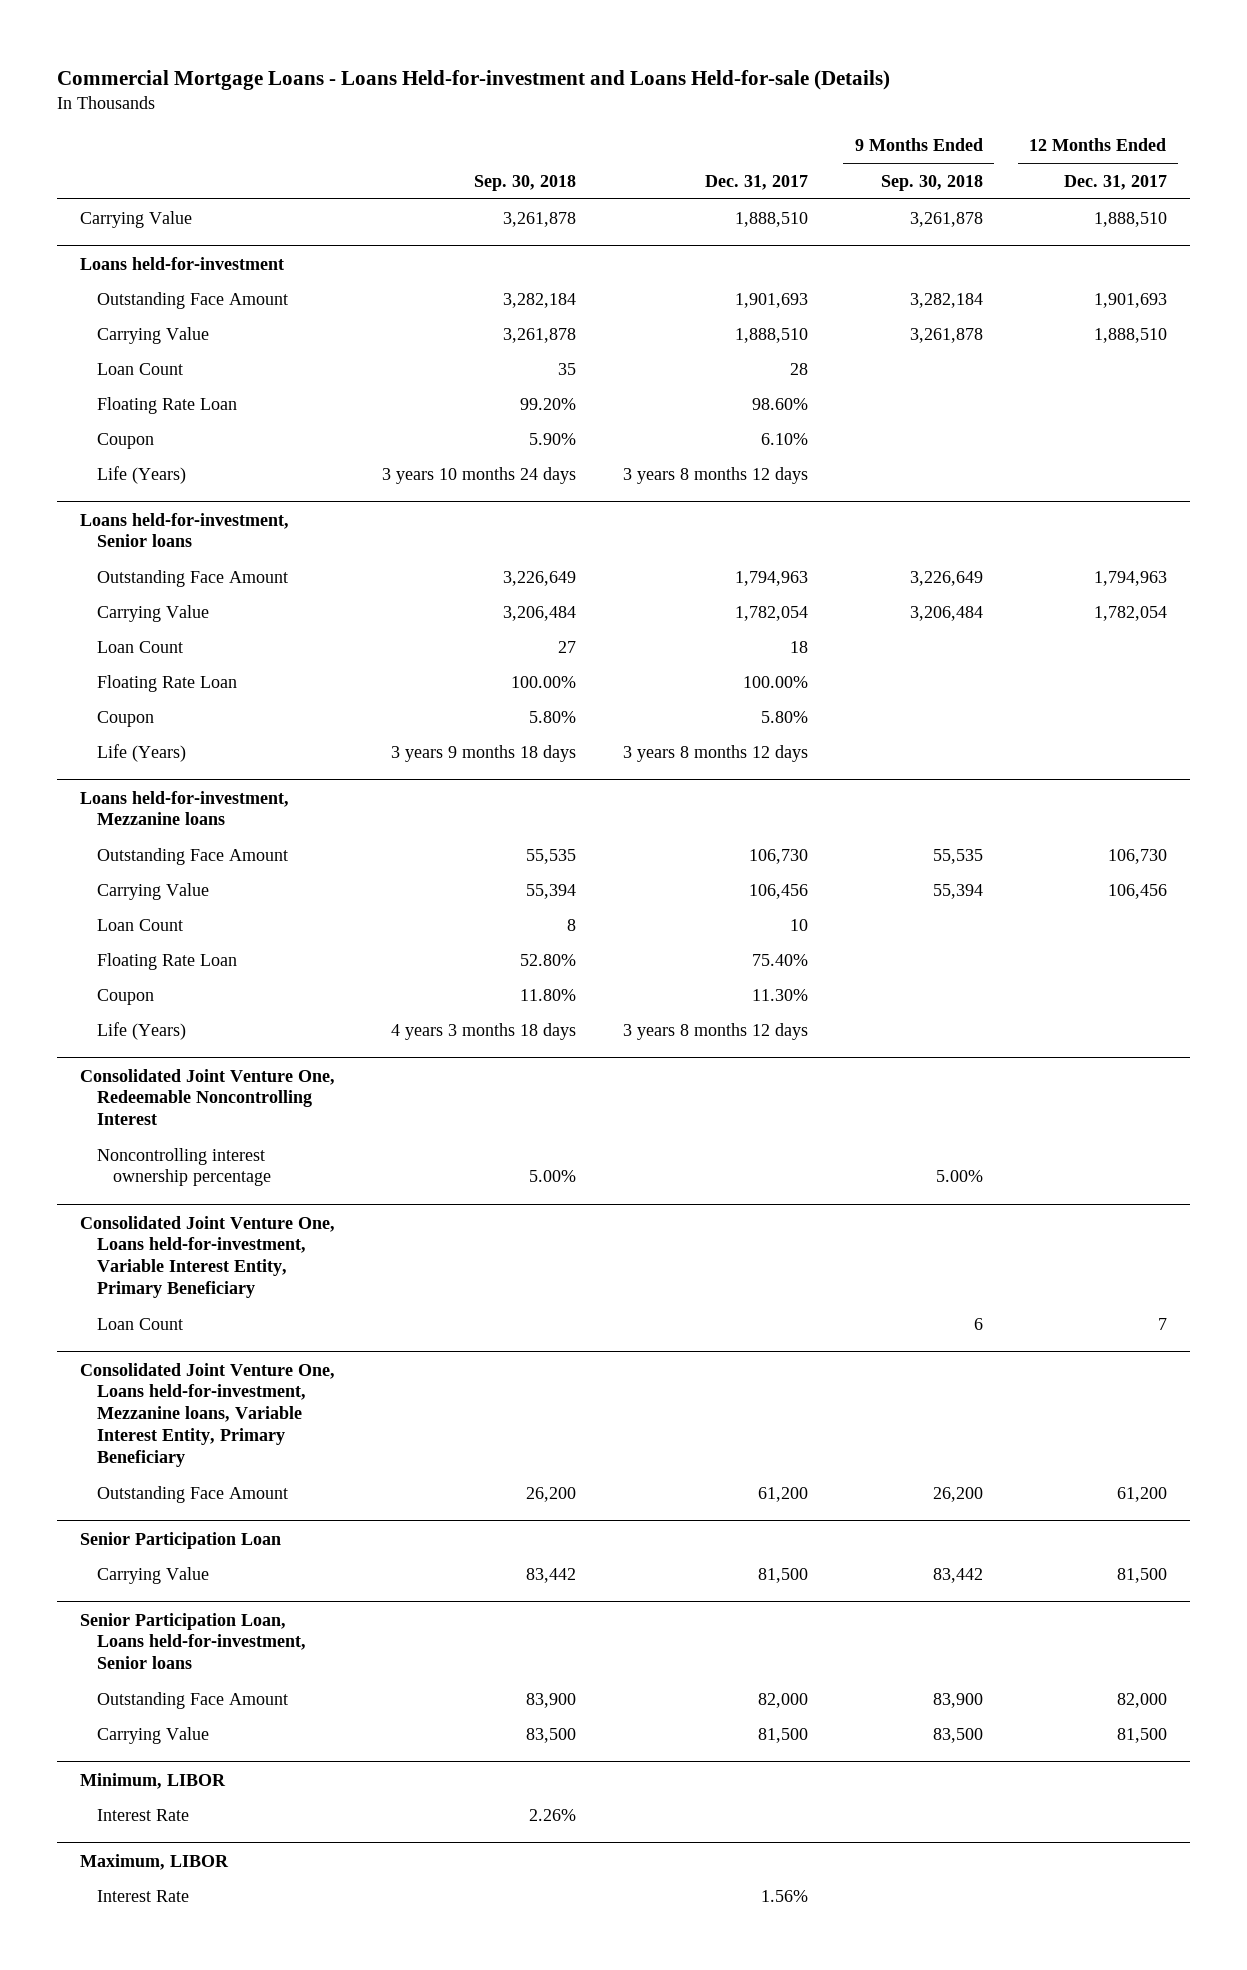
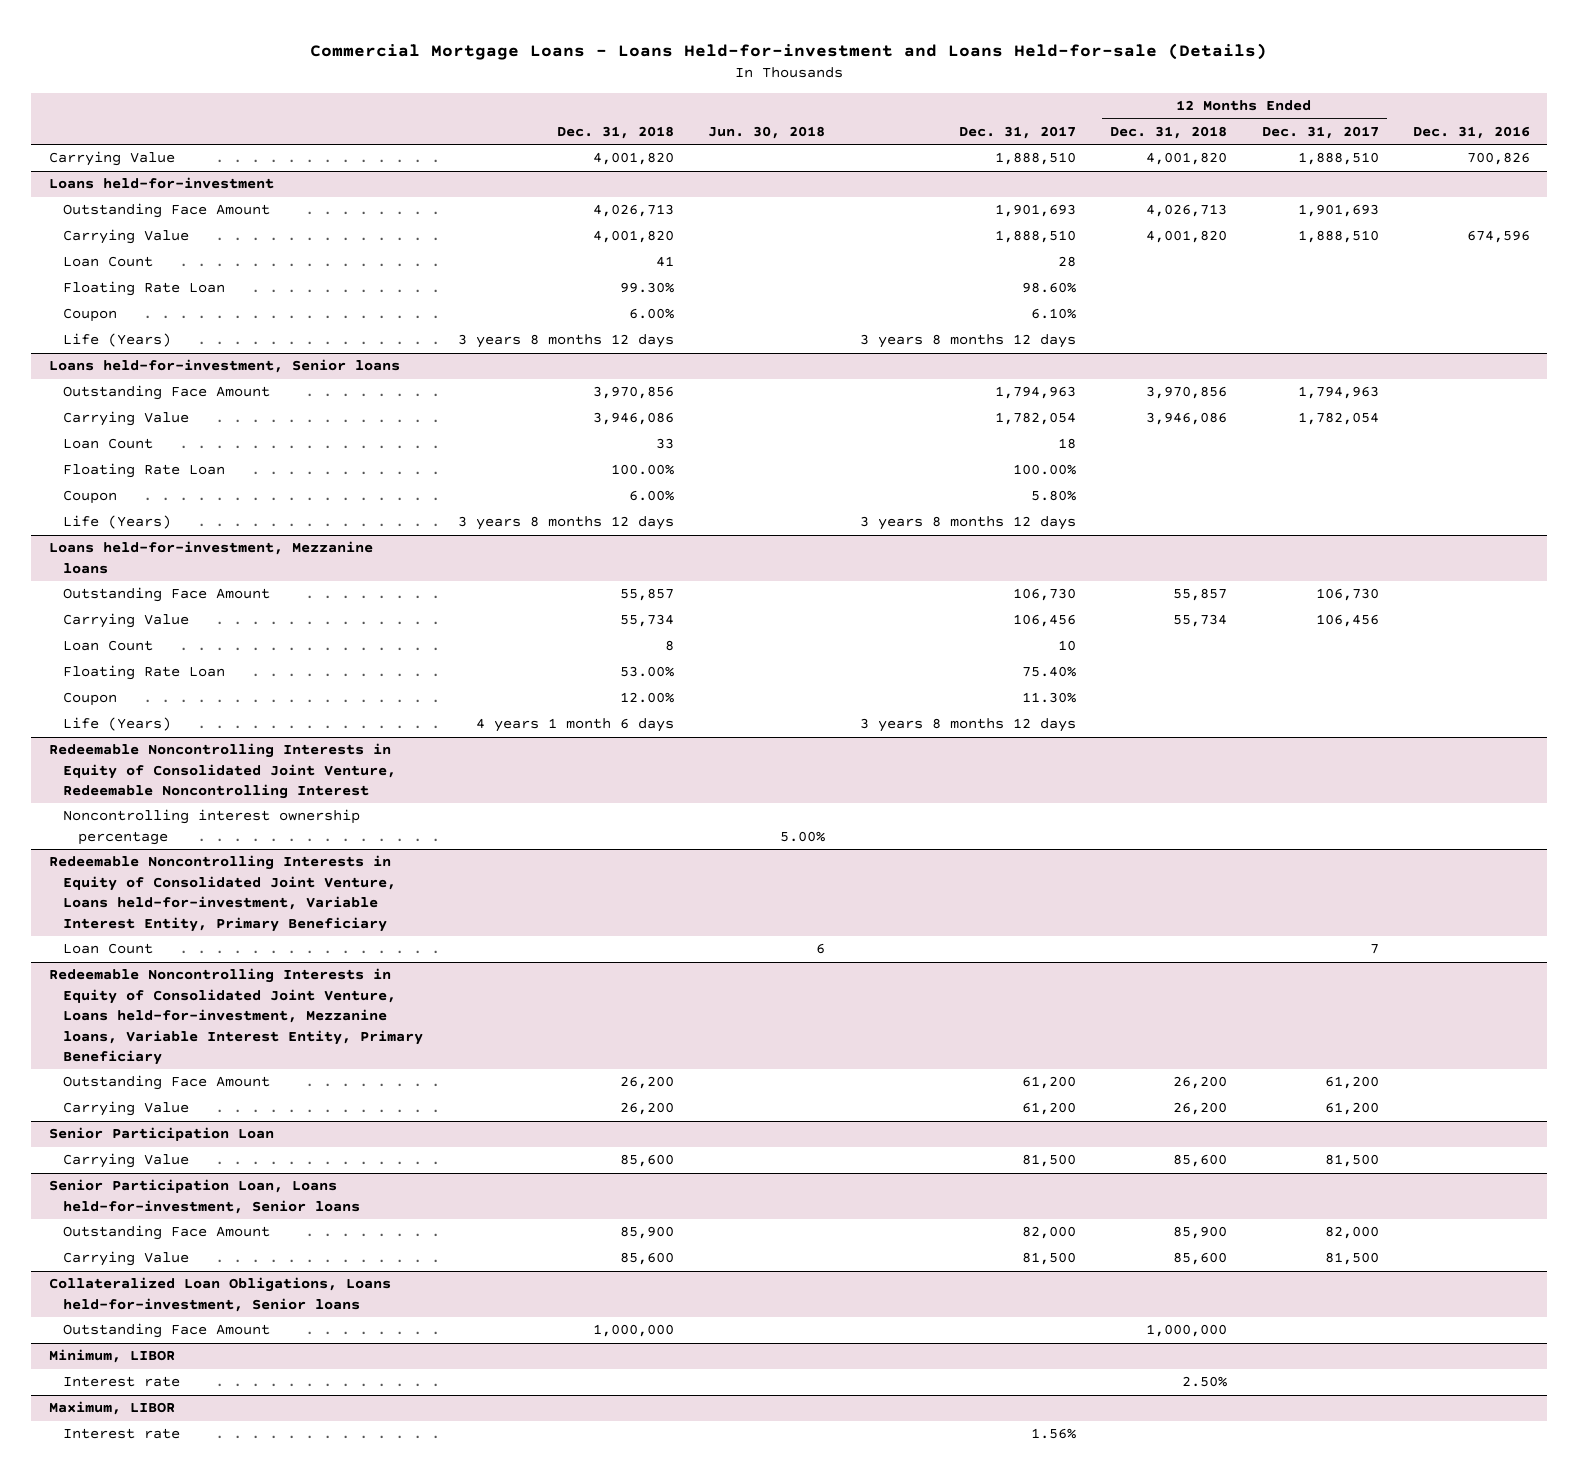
- | Sep. 30, 2018 | Dec. 31, 2017 | 9 Months Ended Sep. 30, 2018 | 12 Months Ended Dec. 31, 2017
+ | Dec. 31, 2018 | Jun. 30, 2018 | Dec. 31, 2017 | 12 Months Ended Dec. 31, 2018 | 12 Months Ended Dec. 31, 2017 | Dec. 31, 2016
- Consolidated Joint Venture One, Redeemable Noncontrolling Interest
+ Redeemable Noncontrolling Interests in Equity of Consolidated Joint Venture, Redeemable Noncontrolling Interest
- Consolidated Joint Venture One, Loans held-for-investment, Variable Interest Entity, Primary Beneficiary
+ Redeemable Noncontrolling Interests in Equity of Consolidated Joint Venture, Loans held-for-investment, Variable Interest Entity, Primary Beneficiary
- Consolidated Joint Venture One, Loans held-for-investment, Mezzanine loans, Variable Interest Entity, Primary Beneficiary
+ Redeemable Noncontrolling Interests in Equity of Consolidated Joint Venture, Loans held-for-investment, Mezzanine loans, Variable Interest Entity, Primary Beneficiary
+ Carrying Value | 26,200 | | 61,200 | 26,200 | 61,200 |
+ Collateralized Loan Obligations, Loans held-for-investment, Senior loans
+ Outstanding Face Amount | 1,000,000 | | | 1,000,000 | |
@ Minimum, LIBOR
- Interest Rate | 2.26% | | |
+ Interest rate | | | | 2.50% | |
@ Maximum, LIBOR
- Interest Rate | | 1.56% | |
+ Interest rate | | | 1.56% | | |

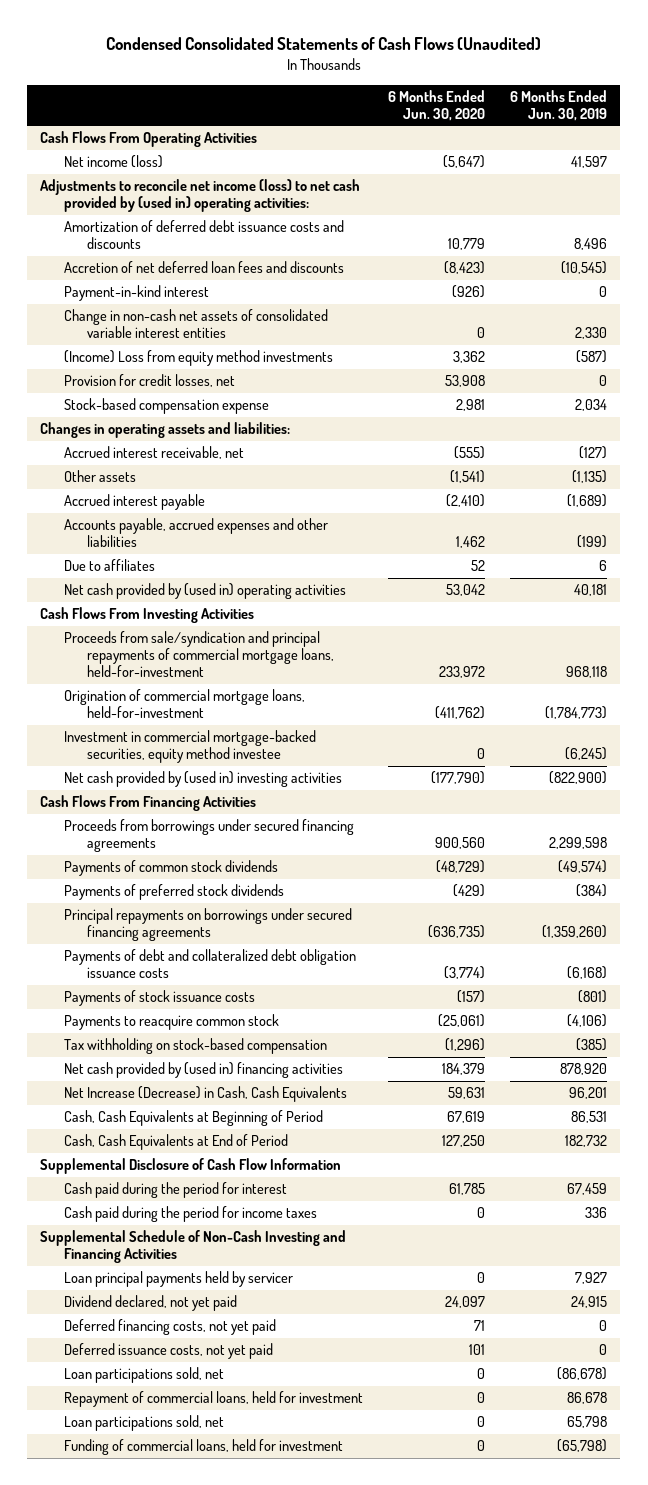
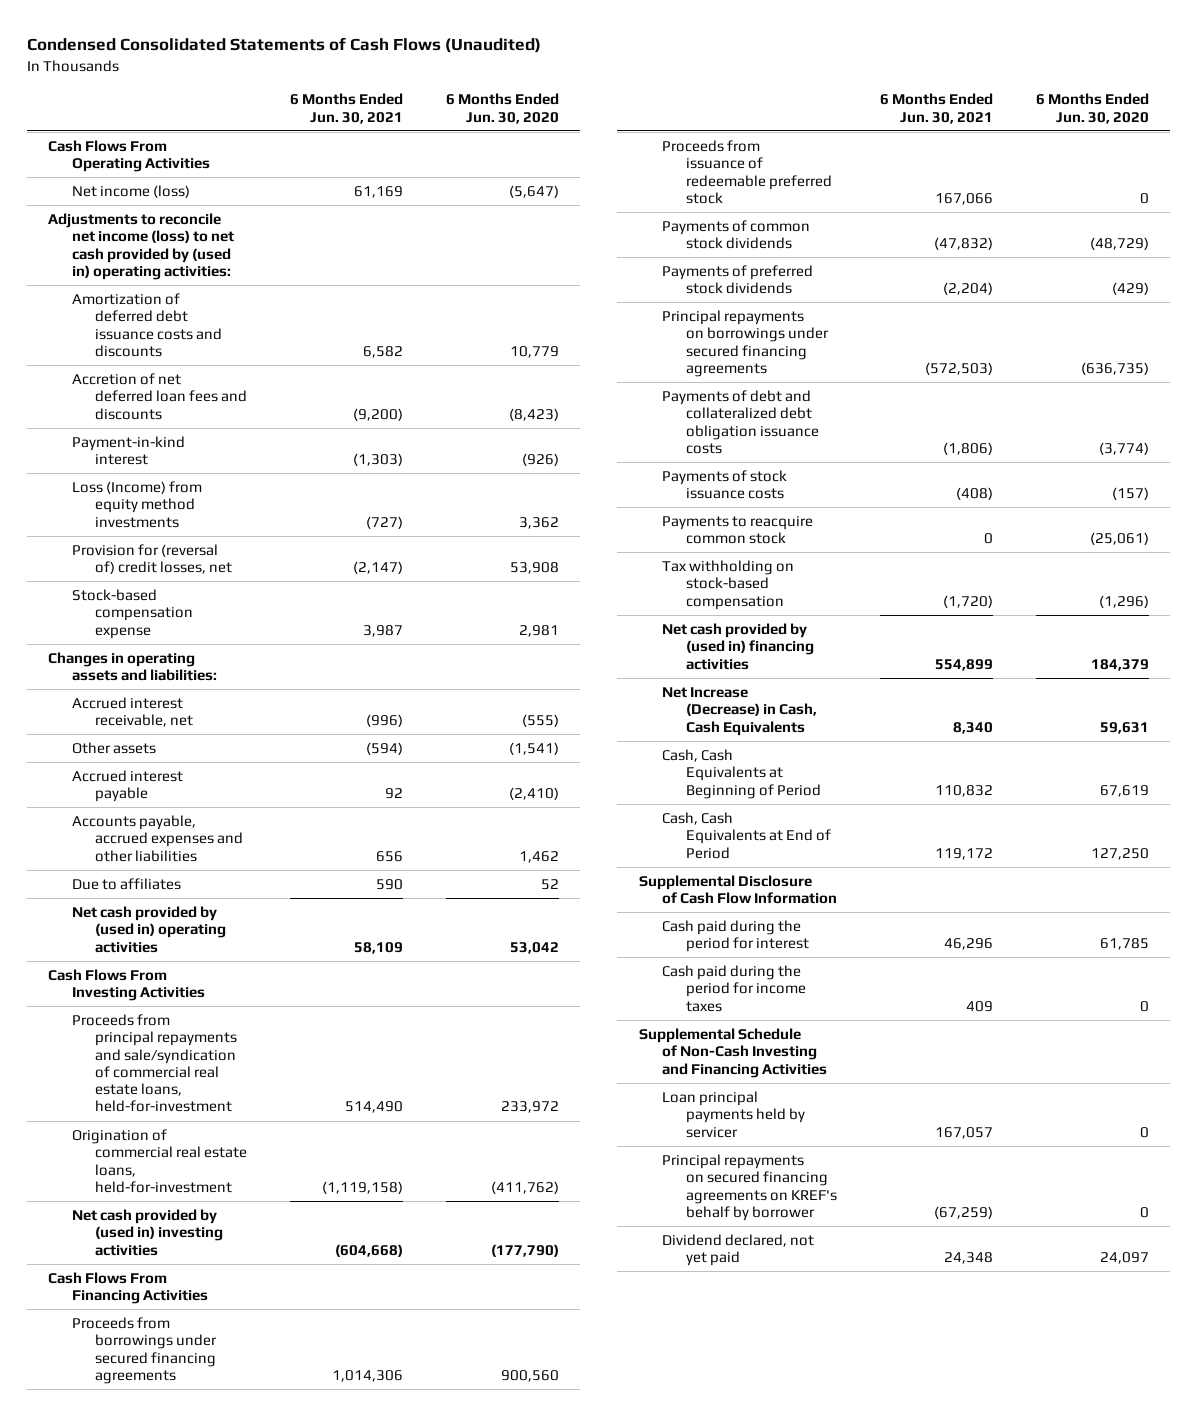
- | 6 Months Ended Jun. 30, 2020 | 6 Months Ended Jun. 30, 2019
+ | 6 Months Ended Jun. 30, 2021 | 6 Months Ended Jun. 30, 2020
- Change in non-cash net assets of consolidated variable interest entities | 0 | 2,330
- (Income) Loss from equity method investments | 3,362 | (587)
- Provision for credit losses, net | 53,908 | 0
+ Loss (Income) from equity method investments | (727) | 3,362
+ Provision for (reversal of) credit losses, net | (2,147) | 53,908
- Proceeds from sale/syndication and principal repayments of commercial mortgage loans, held-for-investment | 233,972 | 968,118
- Origination of commercial mortgage loans, held-for-investment | (411,762) | (1,784,773)
- Investment in commercial mortgage-backed securities, equity method investee | 0 | (6,245)
+ Proceeds from principal repayments and sale/syndication of commercial real estate loans, held-for-investment | 514,490 | 233,972
+ Origination of commercial real estate loans, held-for-investment | (1,119,158) | (411,762)
+ Proceeds from issuance of redeemable preferred stock | 167,066 | 0
+ Principal repayments on secured financing agreements on KREF's behalf by borrower | (67,259) | 0
- Deferred financing costs, not yet paid | 71 | 0
- Deferred issuance costs, not yet paid | 101 | 0
- Loan participations sold, net | 0 | (86,678)
- Repayment of commercial loans, held for investment | 0 | 86,678
- Loan participations sold, net | 0 | 65,798
- Funding of commercial loans, held for investment | 0 | (65,798)

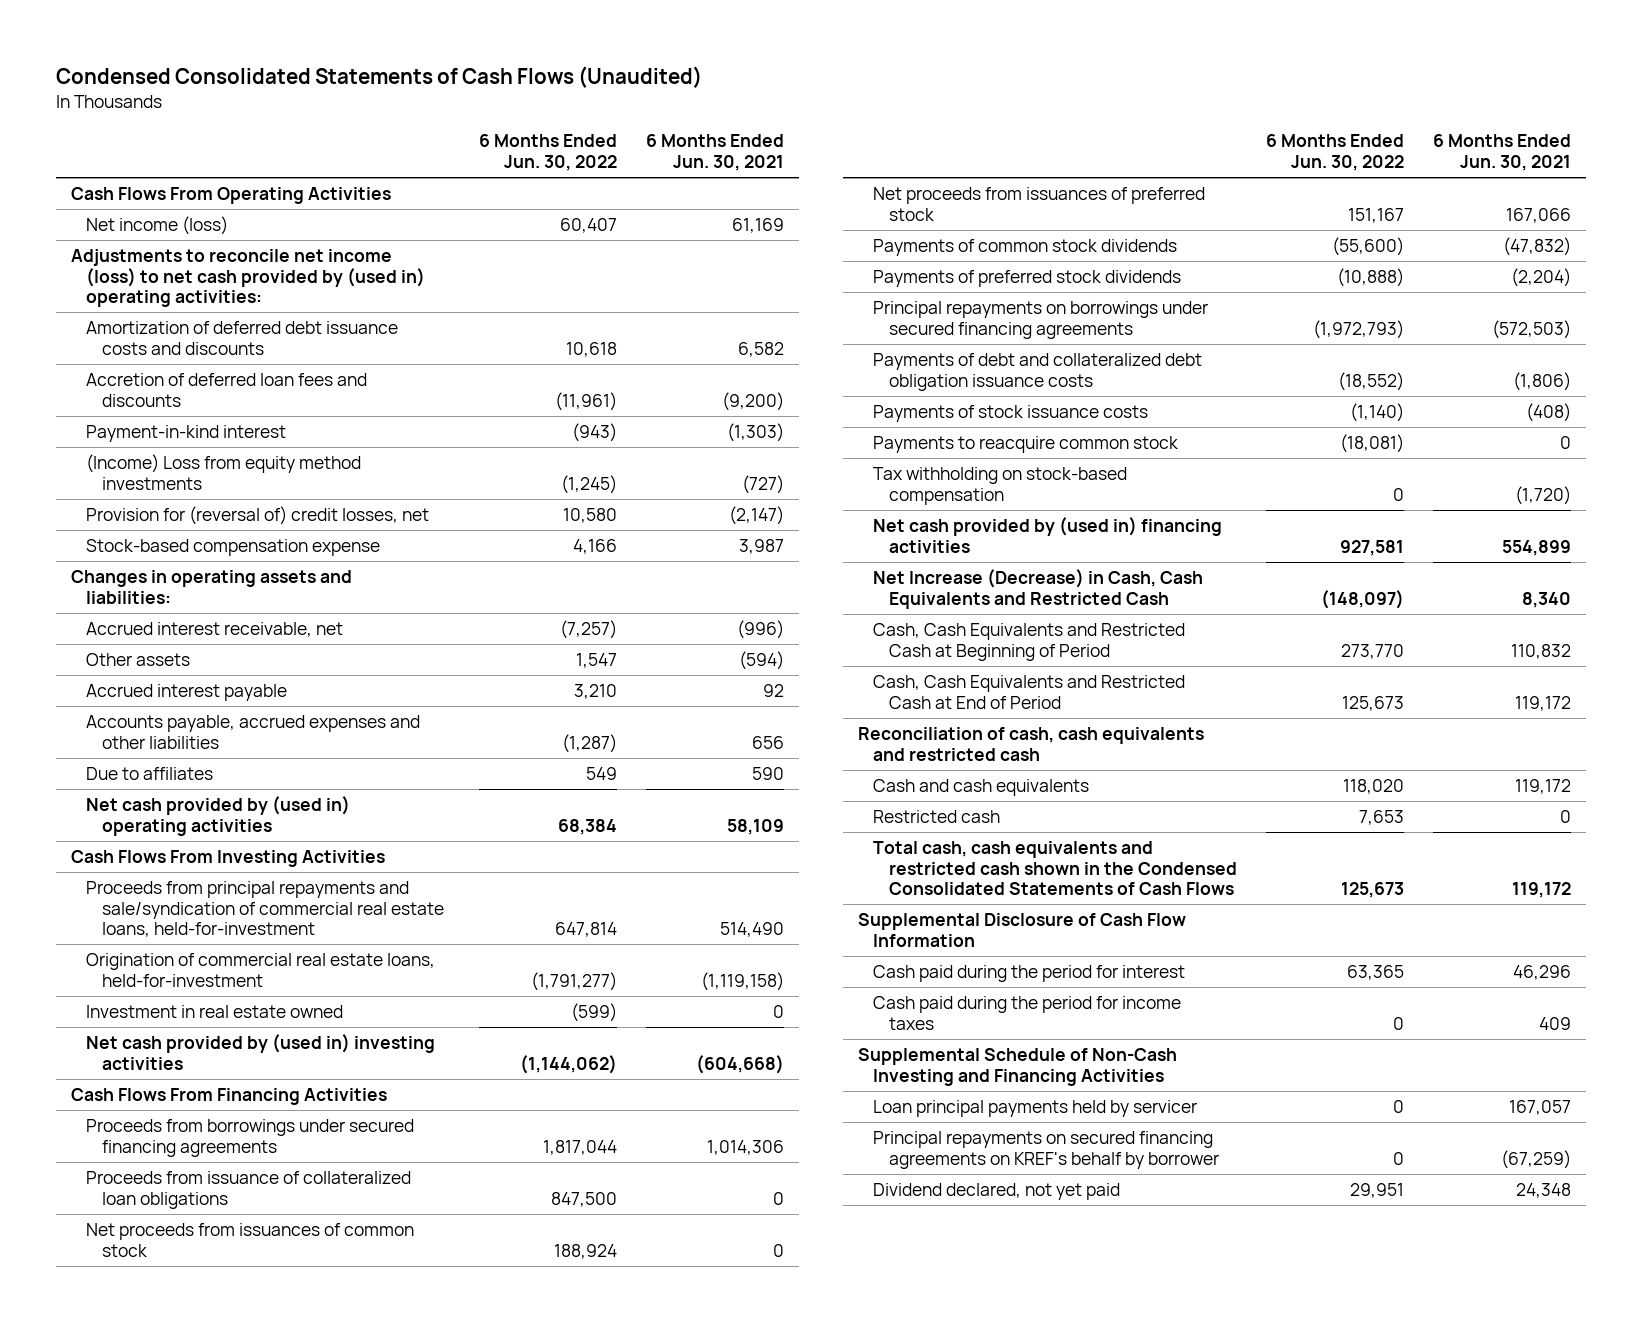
- | 6 Months Ended Jun. 30, 2021 | 6 Months Ended Jun. 30, 2020
+ | 6 Months Ended Jun. 30, 2022 | 6 Months Ended Jun. 30, 2021
- Accretion of net deferred loan fees and discounts | (9,200) | (8,423)
+ Accretion of deferred loan fees and discounts | (11,961) | (9,200)
- Loss (Income) from equity method investments | (727) | 3,362
+ (Income) Loss from equity method investments | (1,245) | (727)
+ Investment in real estate owned | (599) | 0
- Proceeds from issuance of redeemable preferred stock | 167,066 | 0
+ Proceeds from issuance of collateralized loan obligations | 847,500 | 0
+ Net proceeds from issuances of common stock | 188,924 | 0
+ Net proceeds from issuances of preferred stock | 151,167 | 167,066
- Net Increase (Decrease) in Cash, Cash Equivalents | 8,340 | 59,631
- Cash, Cash Equivalents at Beginning of Period | 110,832 | 67,619
- Cash, Cash Equivalents at End of Period | 119,172 | 127,250
+ Net Increase (Decrease) in Cash, Cash Equivalents and Restricted Cash | (148,097) | 8,340
+ Cash, Cash Equivalents and Restricted Cash at Beginning of Period | 273,770 | 110,832
+ Cash, Cash Equivalents and Restricted Cash at End of Period | 125,673 | 119,172
+ Reconciliation of cash, cash equivalents and restricted cash
+ Cash and cash equivalents | 118,020 | 119,172
+ Restricted cash | 7,653 | 0
+ Total cash, cash equivalents and restricted cash shown in the Condensed Consolidated Statements of Cash Flows | 125,673 | 119,172

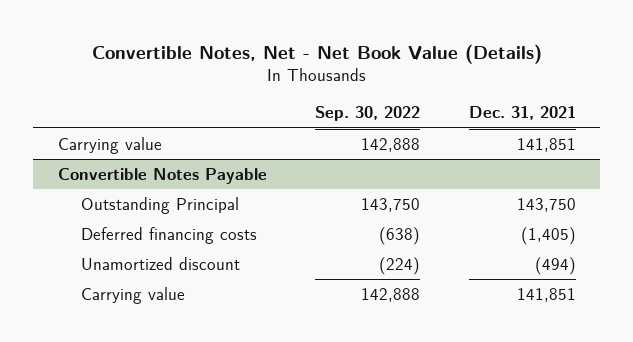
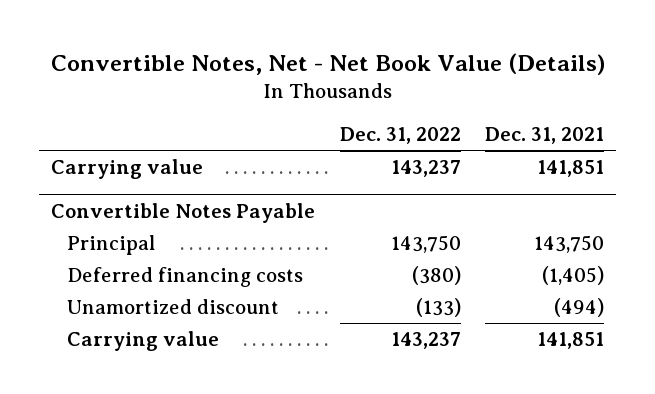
- | Sep. 30, 2022 | Dec. 31, 2021
+ | Dec. 31, 2022 | Dec. 31, 2021
@ Convertible Notes Payable
- Outstanding Principal | 143,750 | 143,750
+ Principal | 143,750 | 143,750

